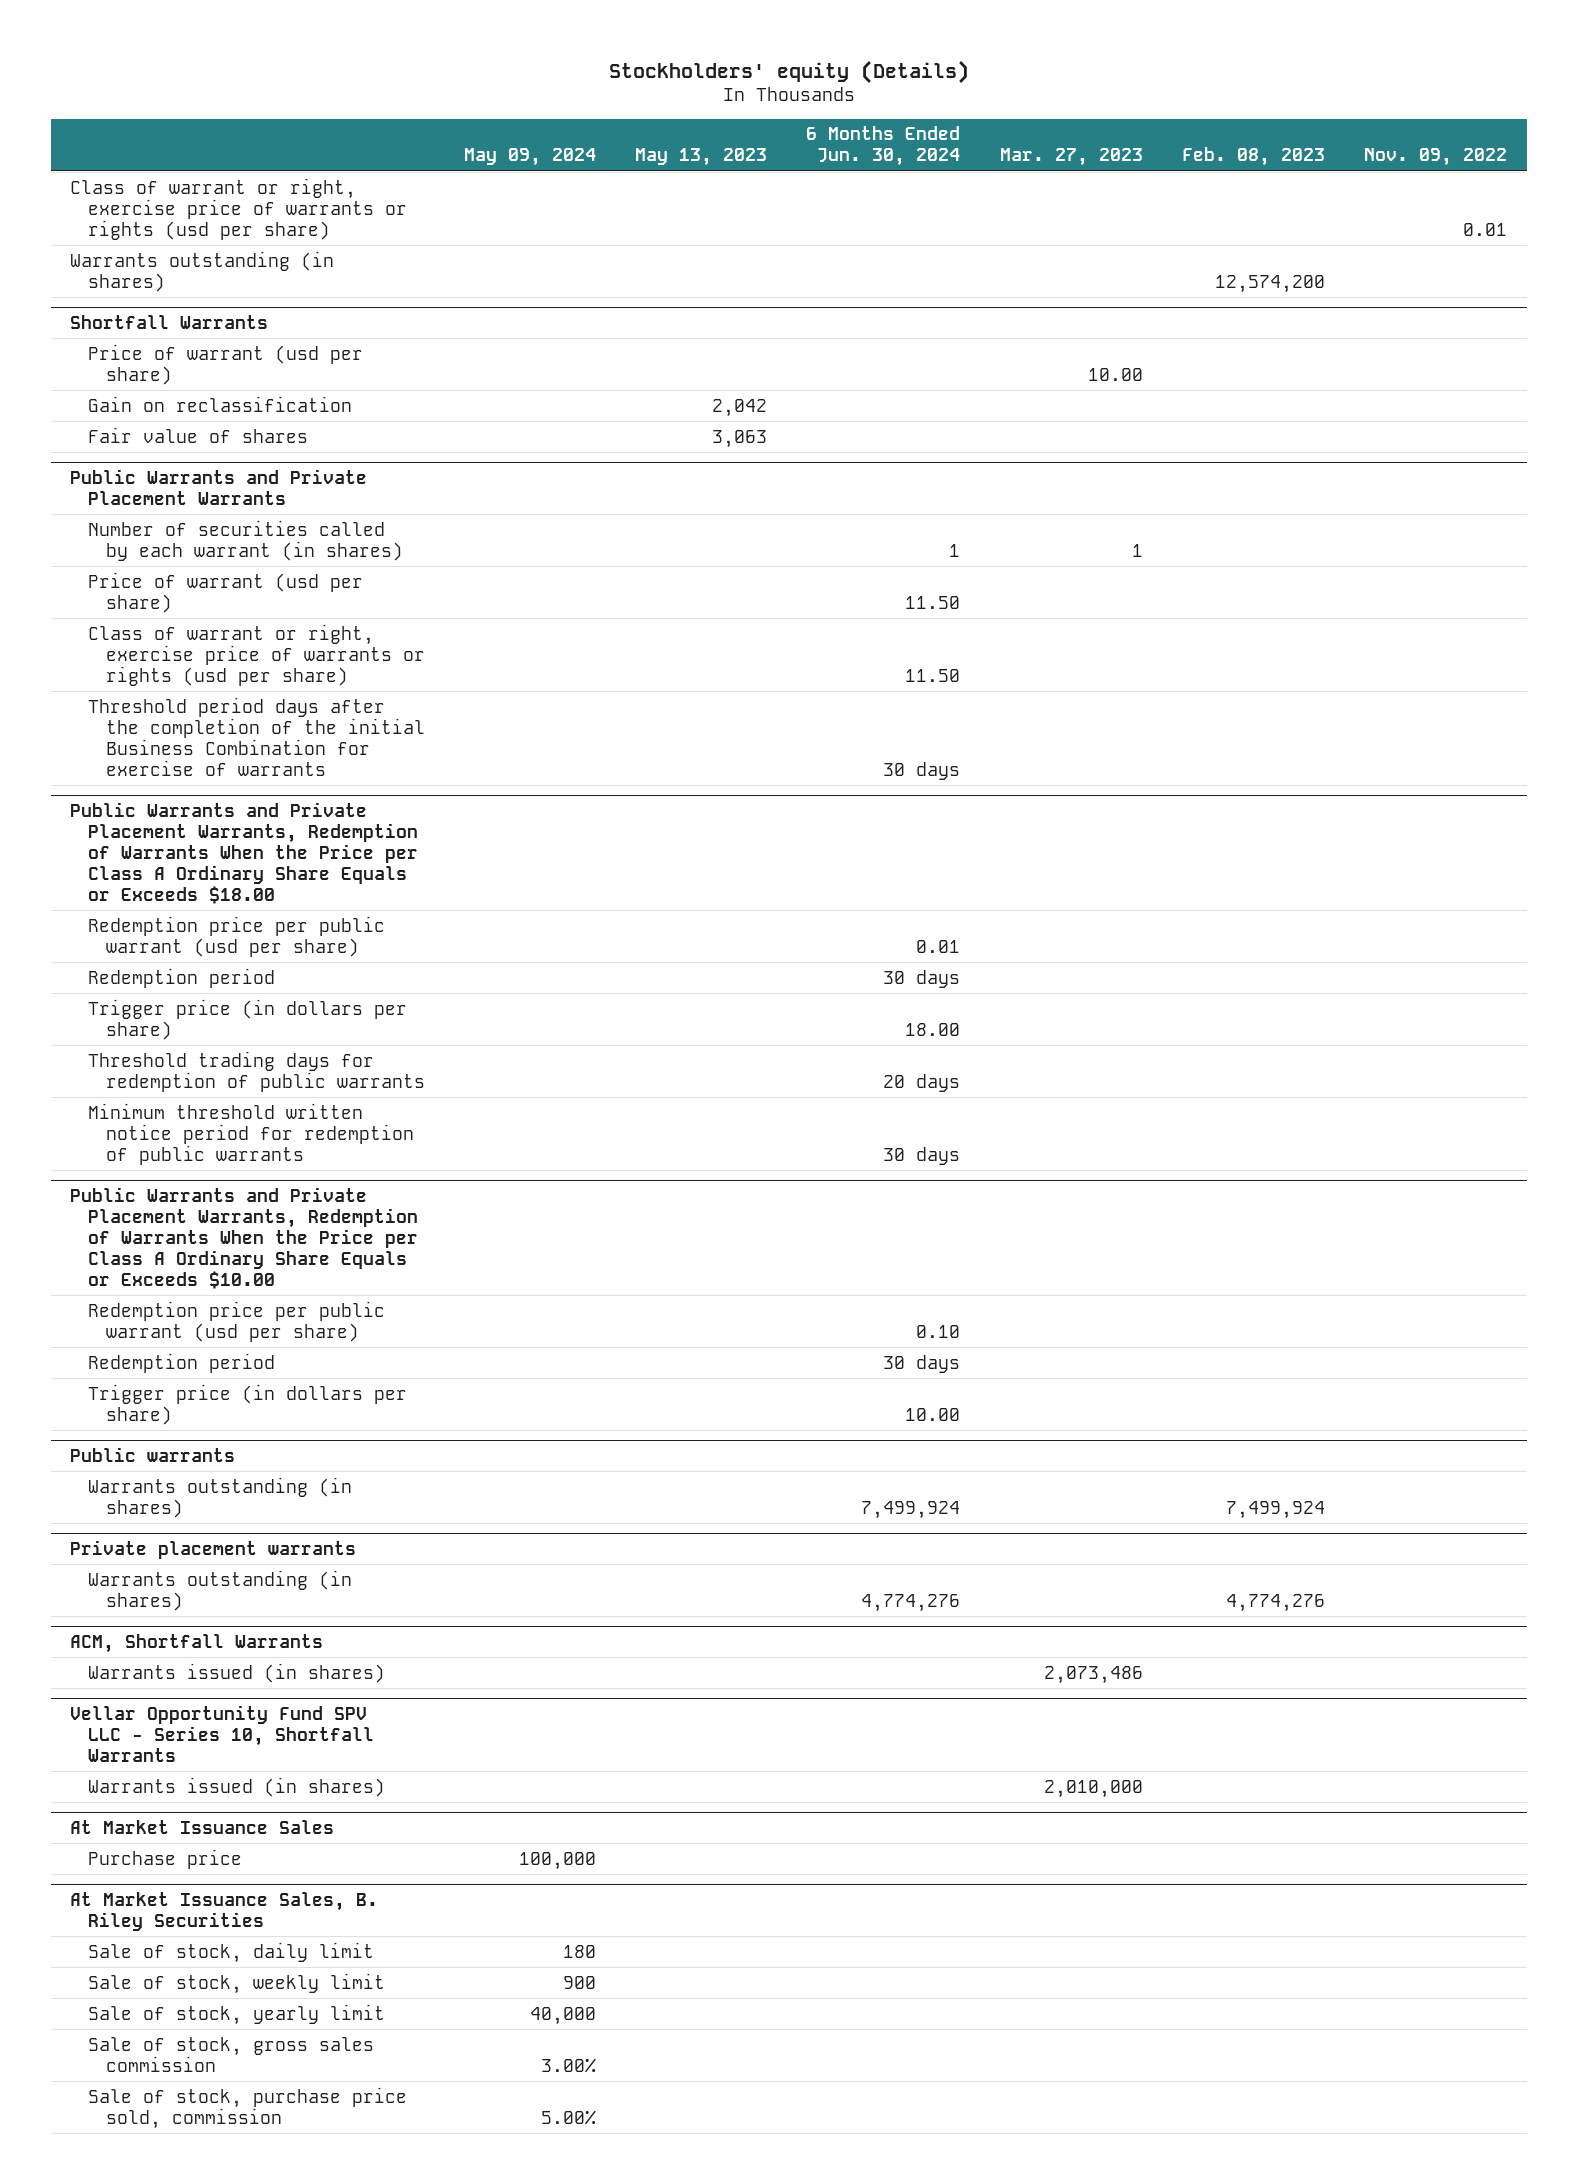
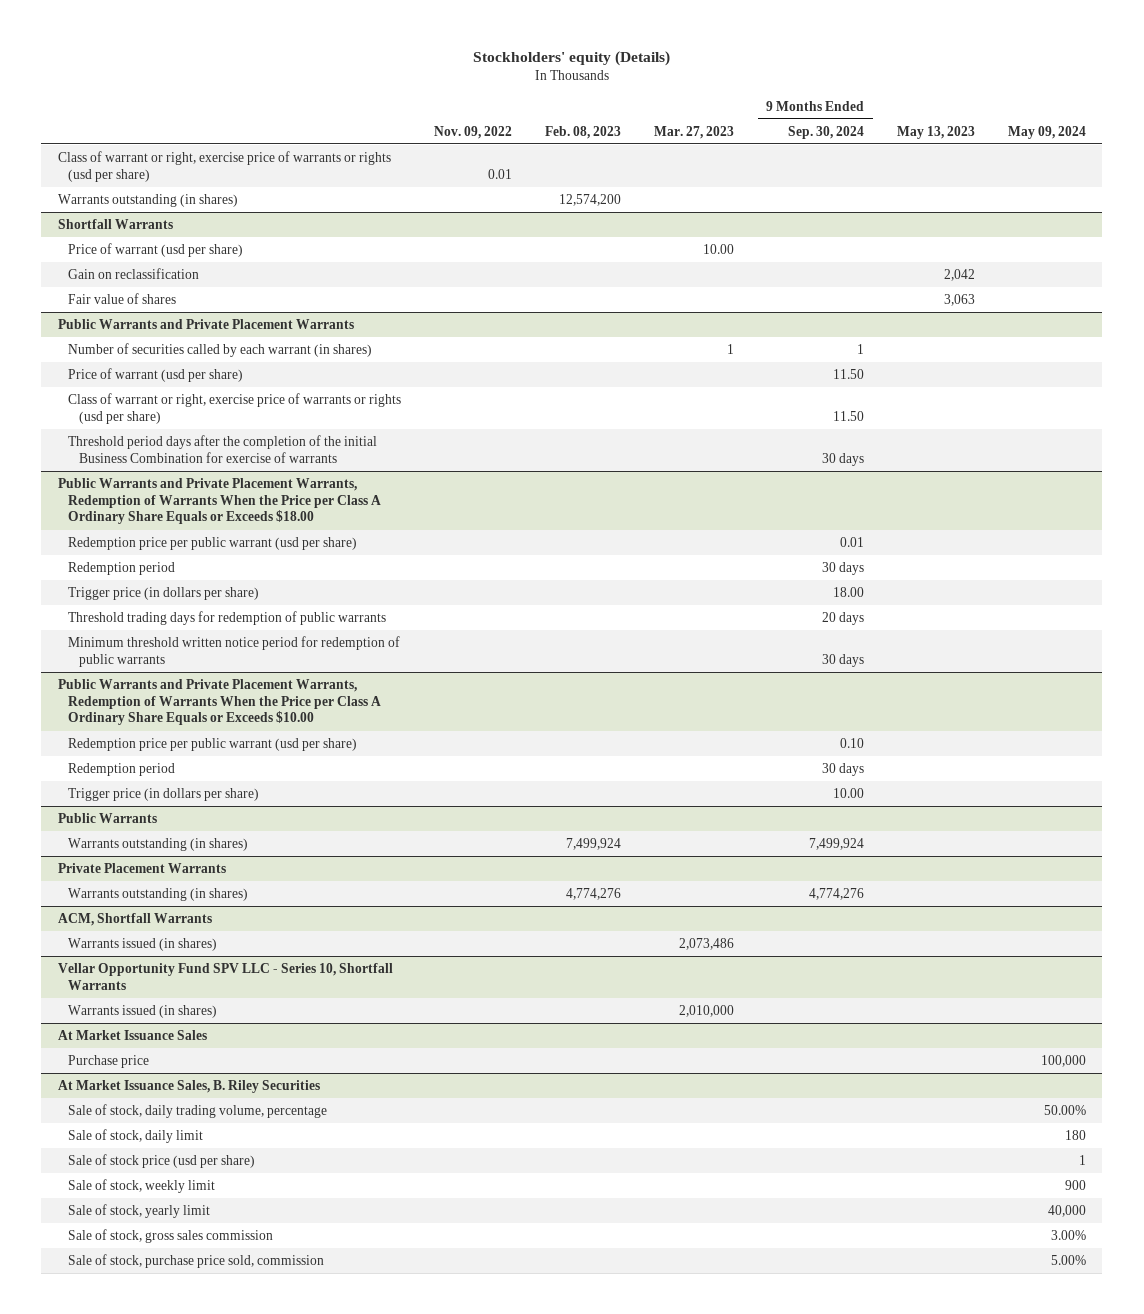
- | May 09, 2024 | May 13, 2023 | 6 Months Ended Jun. 30, 2024 | Mar. 27, 2023 | Feb. 08, 2023 | Nov. 09, 2022
+ | Nov. 09, 2022 | Feb. 08, 2023 | Mar. 27, 2023 | 9 Months Ended Sep. 30, 2024 | May 13, 2023 | May 09, 2024
- Public warrants
+ Public Warrants
- Private placement warrants
+ Private Placement Warrants
@ At Market Issuance Sales, B. Riley Securities
+ Sale of stock, daily trading volume, percentage | | | | | | 50.00%
+ Sale of stock price (usd per share) | | | | | | 1

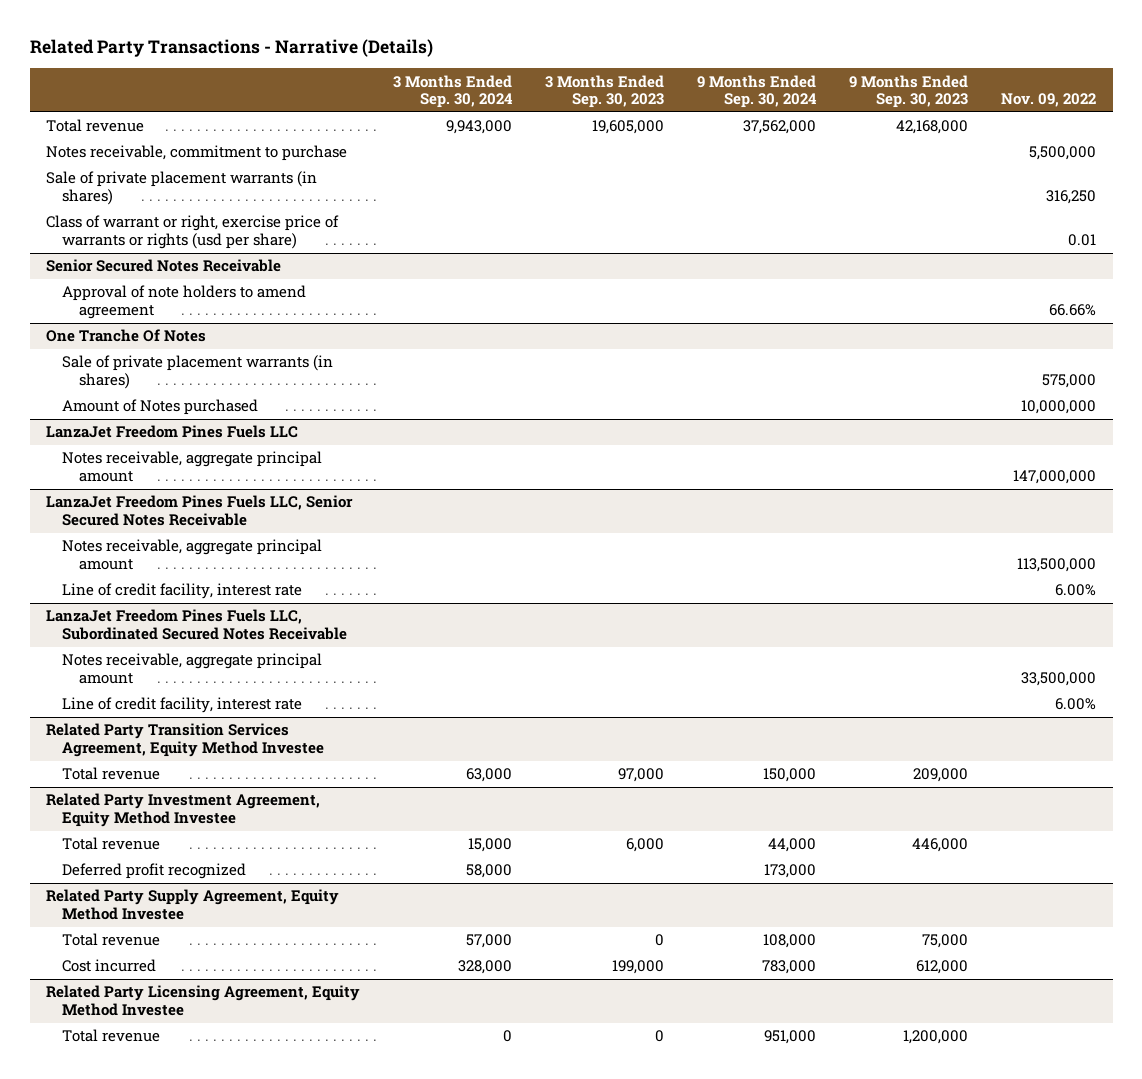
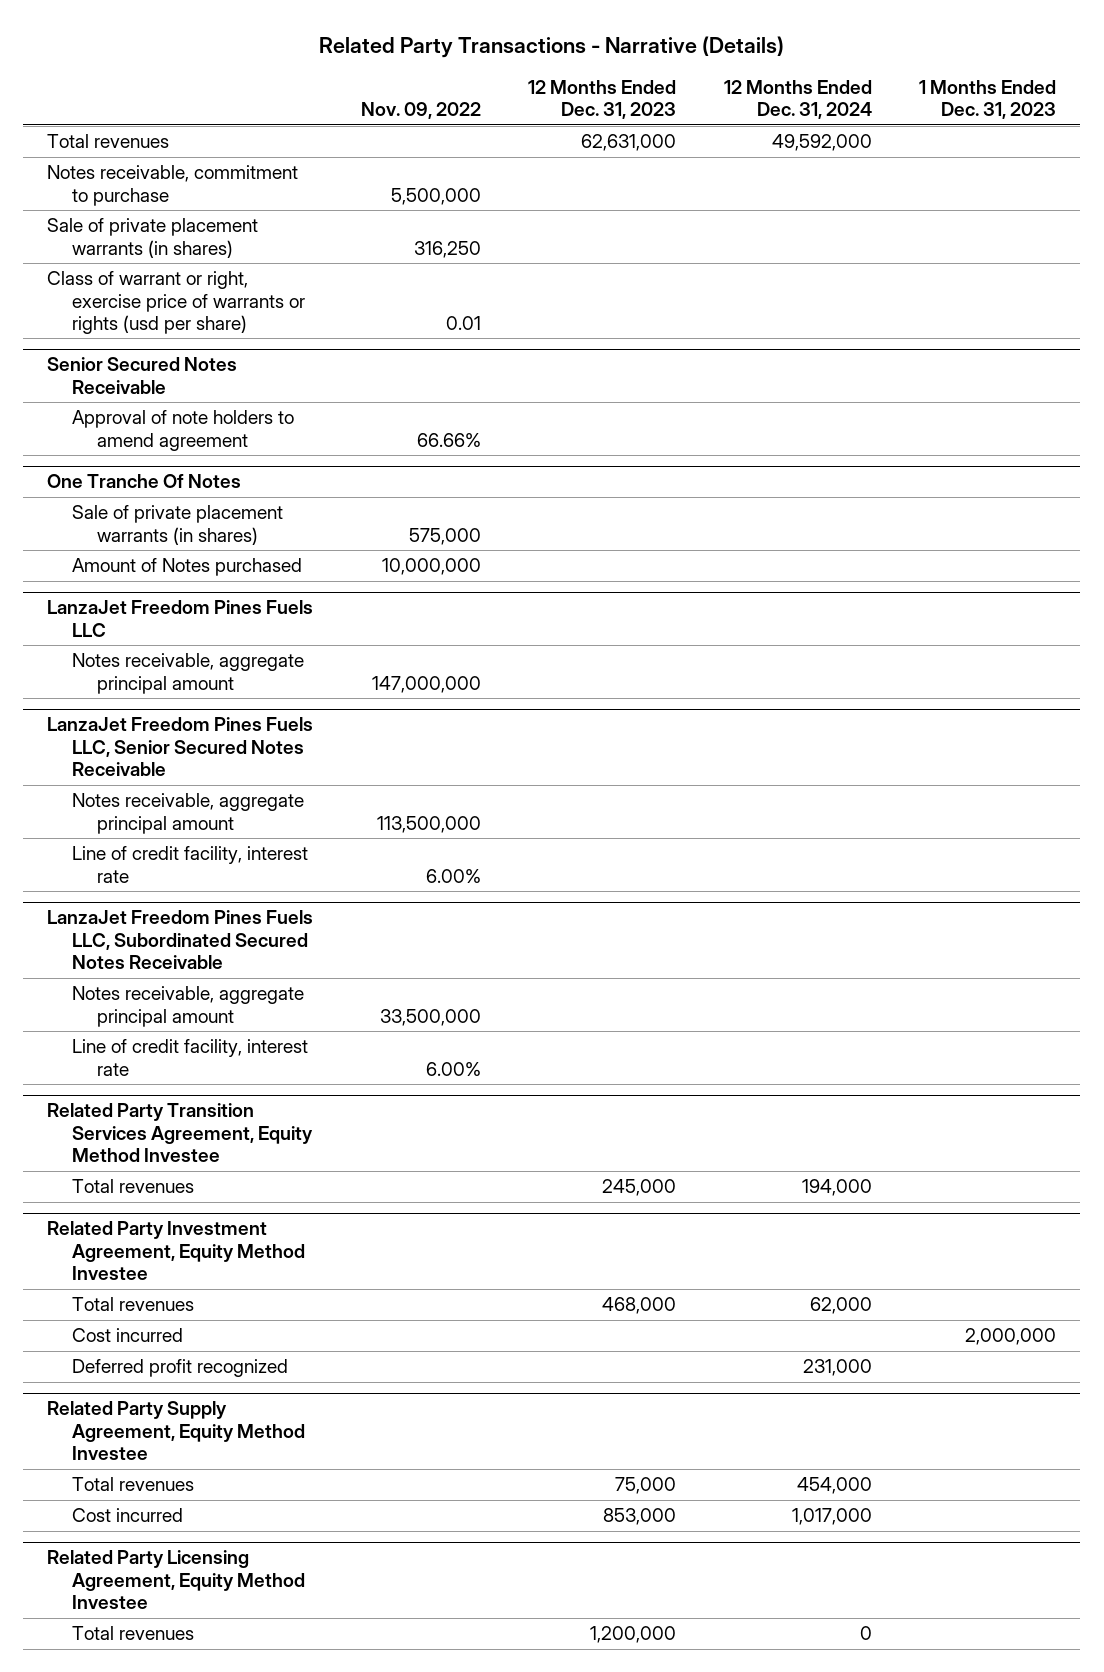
- | 3 Months Ended Sep. 30, 2024 | 3 Months Ended Sep. 30, 2023 | 9 Months Ended Sep. 30, 2024 | 9 Months Ended Sep. 30, 2023 | Nov. 09, 2022
+ | Nov. 09, 2022 | 12 Months Ended Dec. 31, 2023 | 12 Months Ended Dec. 31, 2024 | 1 Months Ended Dec. 31, 2023
- Total revenue | 9,943,000 | 19,605,000 | 37,562,000 | 42,168,000 |
+ Total revenues | | 62,631,000 | 49,592,000 |
@ Related Party Transition Services Agreement, Equity Method Investee
- Total revenue | 63,000 | 97,000 | 150,000 | 209,000 |
+ Total revenues | | 245,000 | 194,000 |
@ Related Party Investment Agreement, Equity Method Investee
- Total revenue | 15,000 | 6,000 | 44,000 | 446,000 |
+ Total revenues | | 468,000 | 62,000 |
+ Cost incurred | | | | 2,000,000
@ Related Party Supply Agreement, Equity Method Investee
- Total revenue | 57,000 | 0 | 108,000 | 75,000 |
+ Total revenues | | 75,000 | 454,000 |
@ Related Party Licensing Agreement, Equity Method Investee
- Total revenue | 0 | 0 | 951,000 | 1,200,000 |
+ Total revenues | | 1,200,000 | 0 |

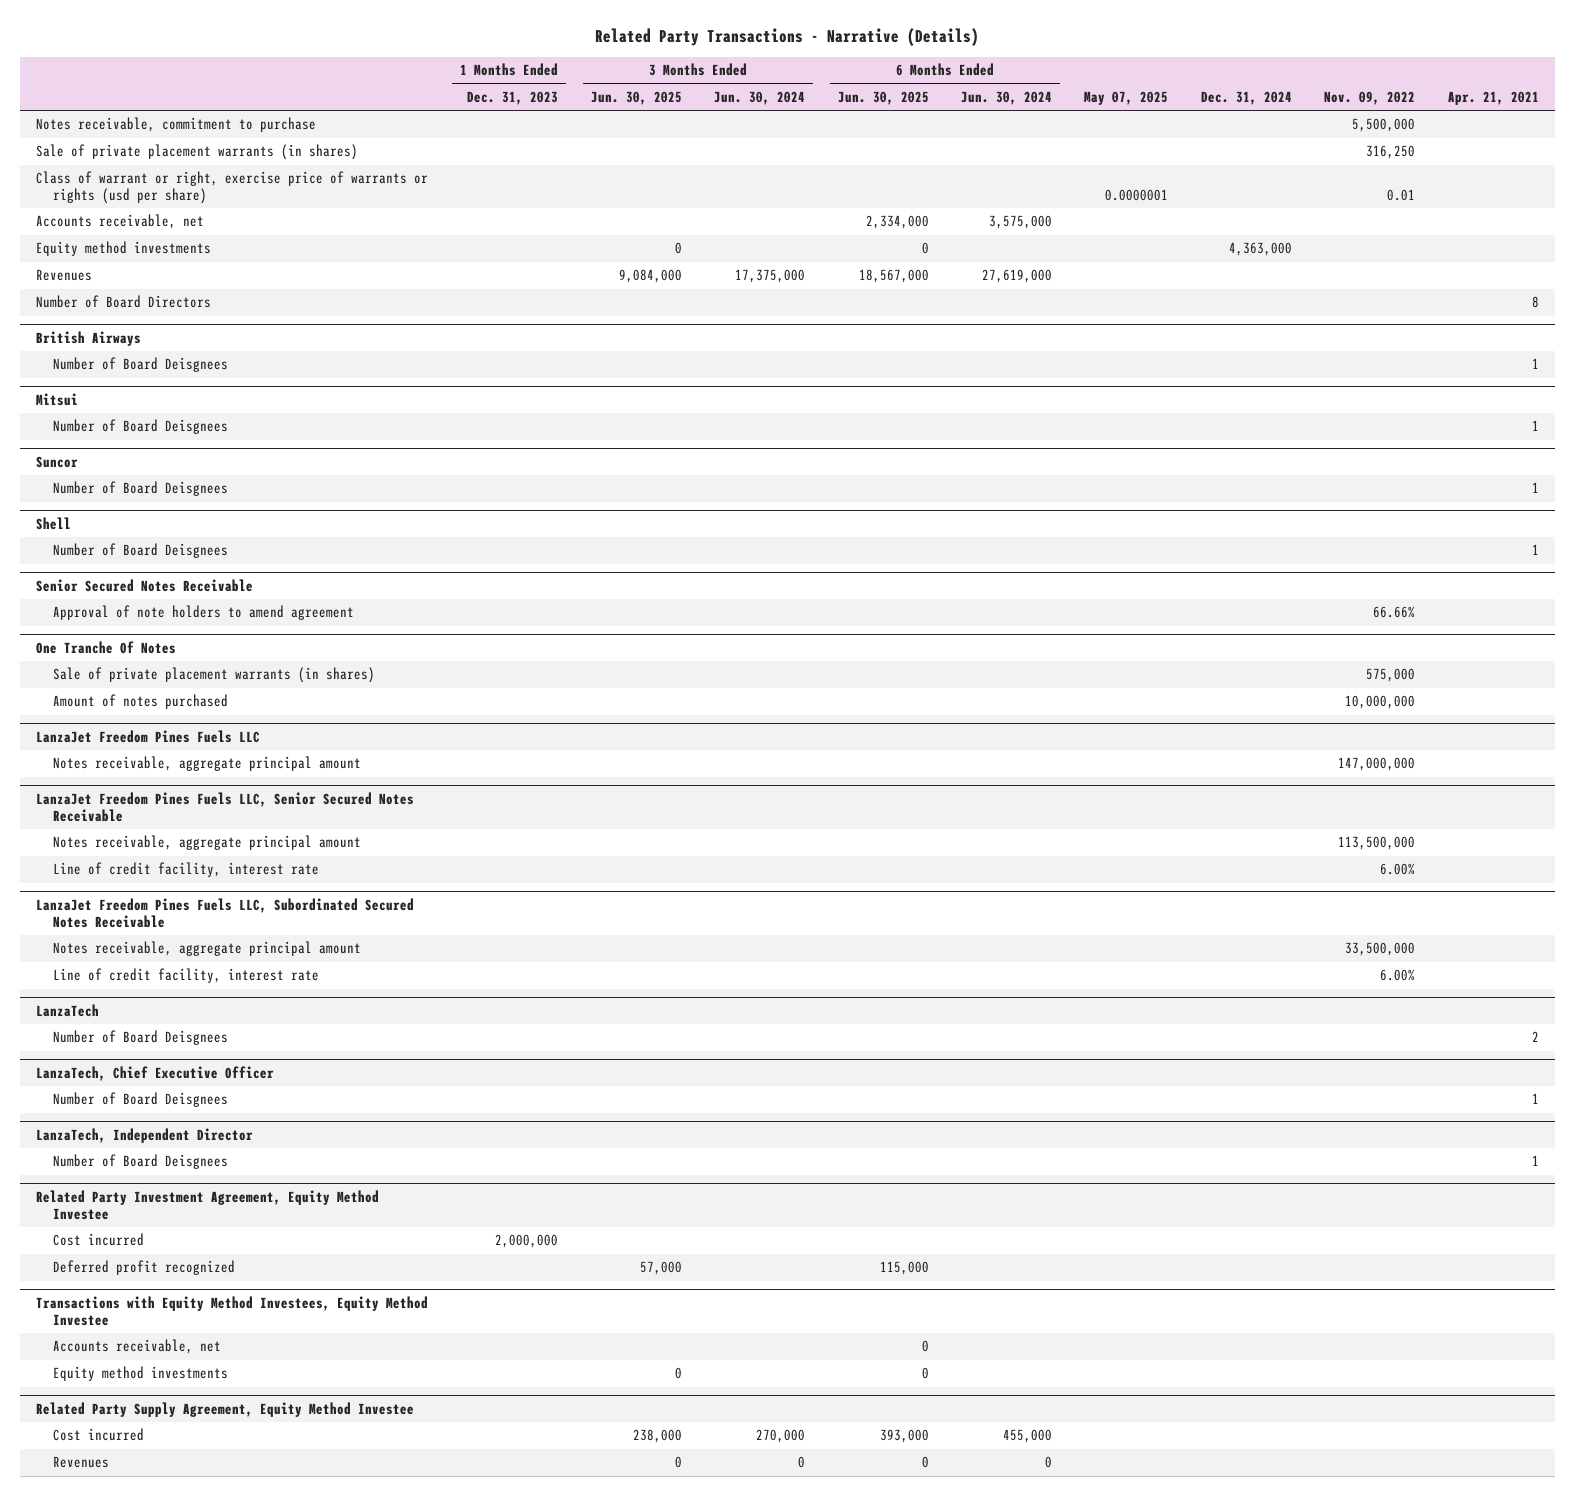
- | Nov. 09, 2022 | 12 Months Ended Dec. 31, 2023 | 12 Months Ended Dec. 31, 2024 | 1 Months Ended Dec. 31, 2023
+ | 1 Months Ended Dec. 31, 2023 | 3 Months Ended Jun. 30, 2025 | 3 Months Ended Jun. 30, 2024 | 6 Months Ended Jun. 30, 2025 | 6 Months Ended Jun. 30, 2024 | May 07, 2025 | Dec. 31, 2024 | Nov. 09, 2022 | Apr. 21, 2021
- Total revenues | | 62,631,000 | 49,592,000 |
+ Accounts receivable, net | | | | 2,334,000 | 3,575,000 | | | |
+ Equity method investments | | 0 | | 0 | | | 4,363,000 | |
+ Revenues | | 9,084,000 | 17,375,000 | 18,567,000 | 27,619,000 | | | |
+ Number of Board Directors | | | | | | | | | 8
+ British Airways
+ Number of Board Deisgnees | | | | | | | | | 1
+ Mitsui
+ Number of Board Deisgnees | | | | | | | | | 1
+ Suncor
+ Number of Board Deisgnees | | | | | | | | | 1
+ Shell
+ Number of Board Deisgnees | | | | | | | | | 1
@ One Tranche Of Notes
- Amount of Notes purchased | 10,000,000 | | |
+ Amount of notes purchased | | | | | | | | 10,000,000 |
- Related Party Transition Services Agreement, Equity Method Investee
- Total revenues | | 245,000 | 194,000 |
+ LanzaTech
+ Number of Board Deisgnees | | | | | | | | | 2
+ LanzaTech, Chief Executive Officer
+ Number of Board Deisgnees | | | | | | | | | 1
+ LanzaTech, Independent Director
+ Number of Board Deisgnees | | | | | | | | | 1
@ Related Party Investment Agreement, Equity Method Investee
- Total revenues | | 468,000 | 62,000 |
+ Transactions with Equity Method Investees, Equity Method Investee
+ Accounts receivable, net | | | | 0 | | | | |
+ Equity method investments | | 0 | | 0 | | | | |
@ Related Party Supply Agreement, Equity Method Investee
- Total revenues | | 75,000 | 454,000 |
- Related Party Licensing Agreement, Equity Method Investee
- Total revenues | | 1,200,000 | 0 |
@ Related Party Supply Agreement, Equity Method Investee
+ Revenues | | 0 | 0 | 0 | 0 | | | |

